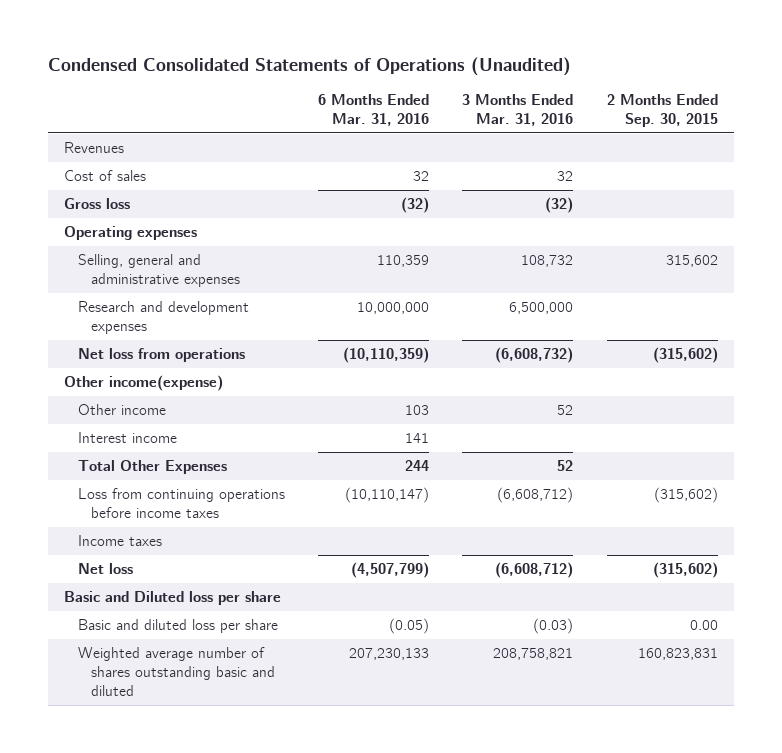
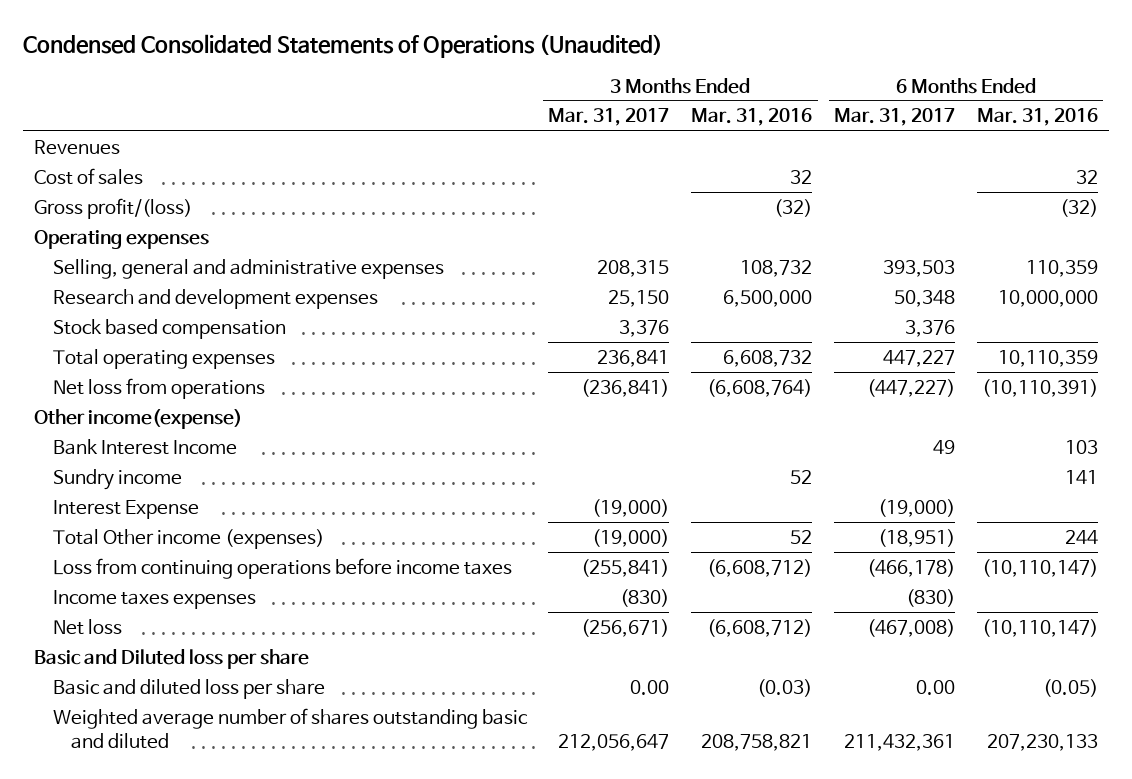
- | 6 Months Ended Mar. 31, 2016 | 3 Months Ended Mar. 31, 2016 | 2 Months Ended Sep. 30, 2015
+ | 3 Months Ended Mar. 31, 2017 | 3 Months Ended Mar. 31, 2016 | 6 Months Ended Mar. 31, 2017 | 6 Months Ended Mar. 31, 2016
- Gross loss | (32) | (32) |
+ Gross profit/(loss) | | (32) | | (32)
- Net loss from operations | (10,110,359) | (6,608,732) | (315,602)
+ Stock based compensation | 3,376 | | 3,376 |
+ Total operating expenses | 236,841 | 6,608,732 | 447,227 | 10,110,359
+ Net loss from operations | (236,841) | (6,608,764) | (447,227) | (10,110,391)
- Other income | 103 | 52 |
- Interest income | 141 | |
- Total Other Expenses | 244 | 52 |
+ Bank Interest Income | | | 49 | 103
+ Sundry income | | 52 | | 141
+ Interest Expense | (19,000) | | (19,000) |
+ Total Other income (expenses) | (19,000) | 52 | (18,951) | 244
- Income taxes
- Net loss | (4,507,799) | (6,608,712) | (315,602)
+ Income taxes expenses | (830) | | (830) |
+ Net loss | (256,671) | (6,608,712) | (467,008) | (10,110,147)

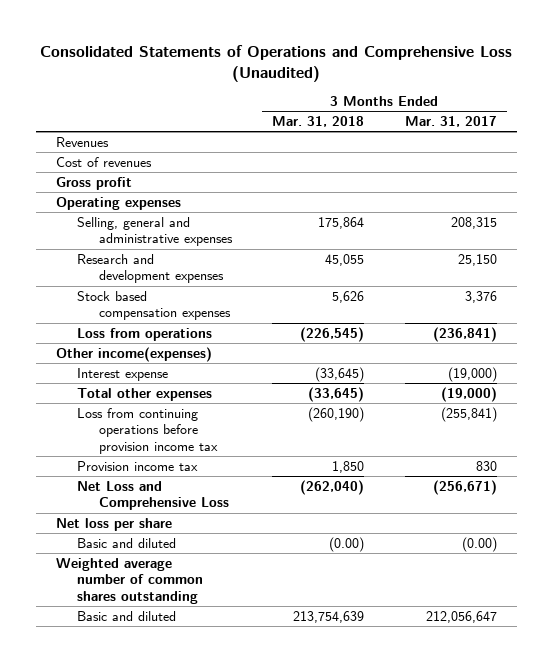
- Condensed Consolidated Statements of Operations (Unaudited)
+ Consolidated Statements of Operations and Comprehensive Loss (Unaudited)
- | 3 Months Ended Mar. 31, 2017 | 3 Months Ended Mar. 31, 2016 | 6 Months Ended Mar. 31, 2017 | 6 Months Ended Mar. 31, 2016
+ | 3 Months Ended Mar. 31, 2018 | 3 Months Ended Mar. 31, 2017
- Cost of sales | | 32 | | 32
- Gross profit/(loss) | | (32) | | (32)
+ Cost of revenues
+ Gross profit
- Stock based compensation | 3,376 | | 3,376 |
- Total operating expenses | 236,841 | 6,608,732 | 447,227 | 10,110,359
- Net loss from operations | (236,841) | (6,608,764) | (447,227) | (10,110,391)
- Other income(expense)
- Bank Interest Income | | | 49 | 103
- Sundry income | | 52 | | 141
- Interest Expense | (19,000) | | (19,000) |
- Total Other income (expenses) | (19,000) | 52 | (18,951) | 244
- Loss from continuing operations before income taxes | (255,841) | (6,608,712) | (466,178) | (10,110,147)
- Income taxes expenses | (830) | | (830) |
- Net loss | (256,671) | (6,608,712) | (467,008) | (10,110,147)
- Basic and Diluted loss per share
- Basic and diluted loss per share | 0.00 | (0.03) | 0.00 | (0.05)
- Weighted average number of shares outstanding basic and diluted | 212,056,647 | 208,758,821 | 211,432,361 | 207,230,133
+ Stock based compensation expenses | 5,626 | 3,376
+ Loss from operations | (226,545) | (236,841)
+ Other income(expenses)
+ Interest expense | (33,645) | (19,000)
+ Total other expenses | (33,645) | (19,000)
+ Loss from continuing operations before provision income tax | (260,190) | (255,841)
+ Provision income tax | 1,850 | 830
+ Net Loss and Comprehensive Loss | (262,040) | (256,671)
+ Net loss per share
+ Basic and diluted | (0.00) | (0.00)
+ Weighted average number of common shares outstanding
+ Basic and diluted | 213,754,639 | 212,056,647

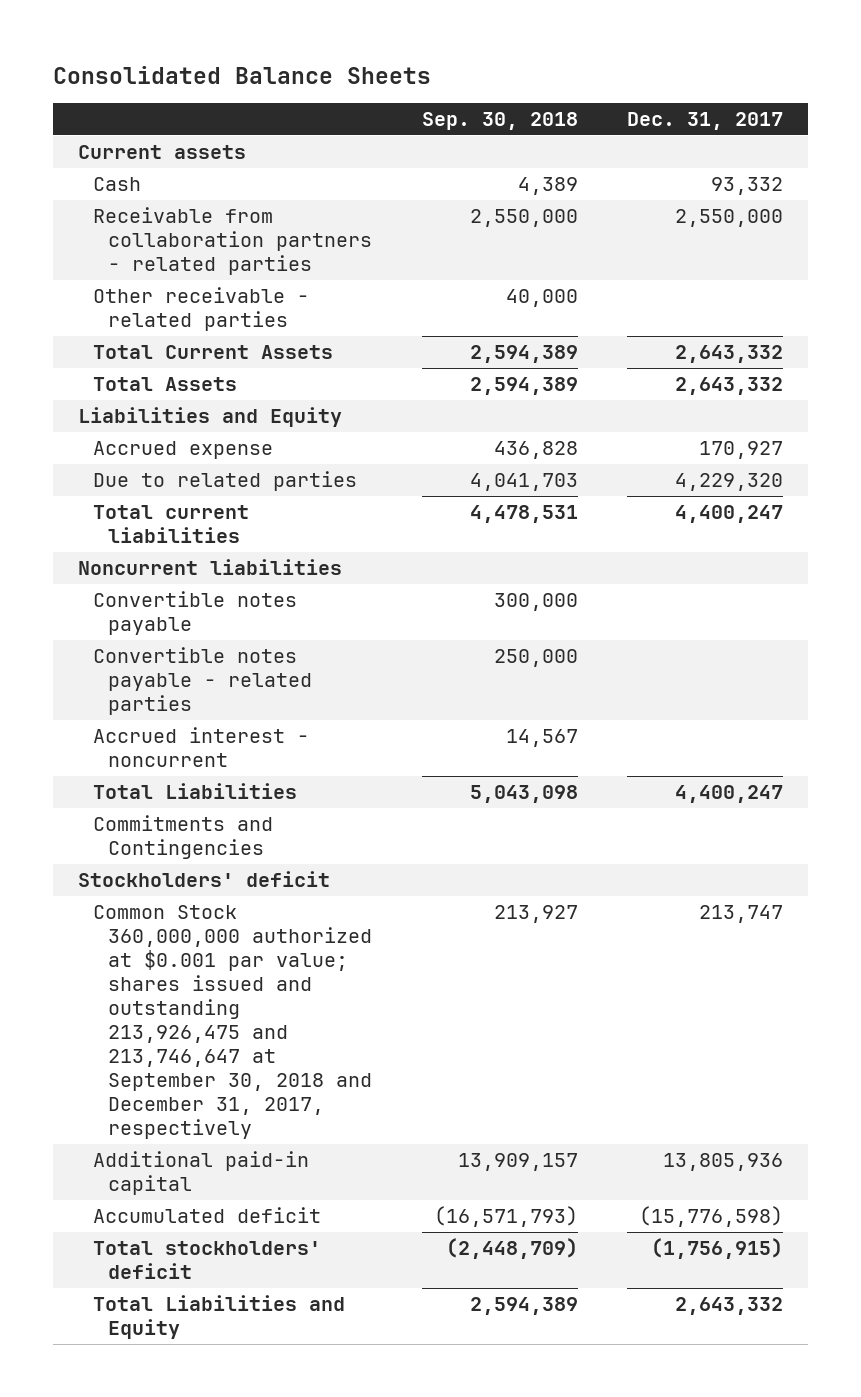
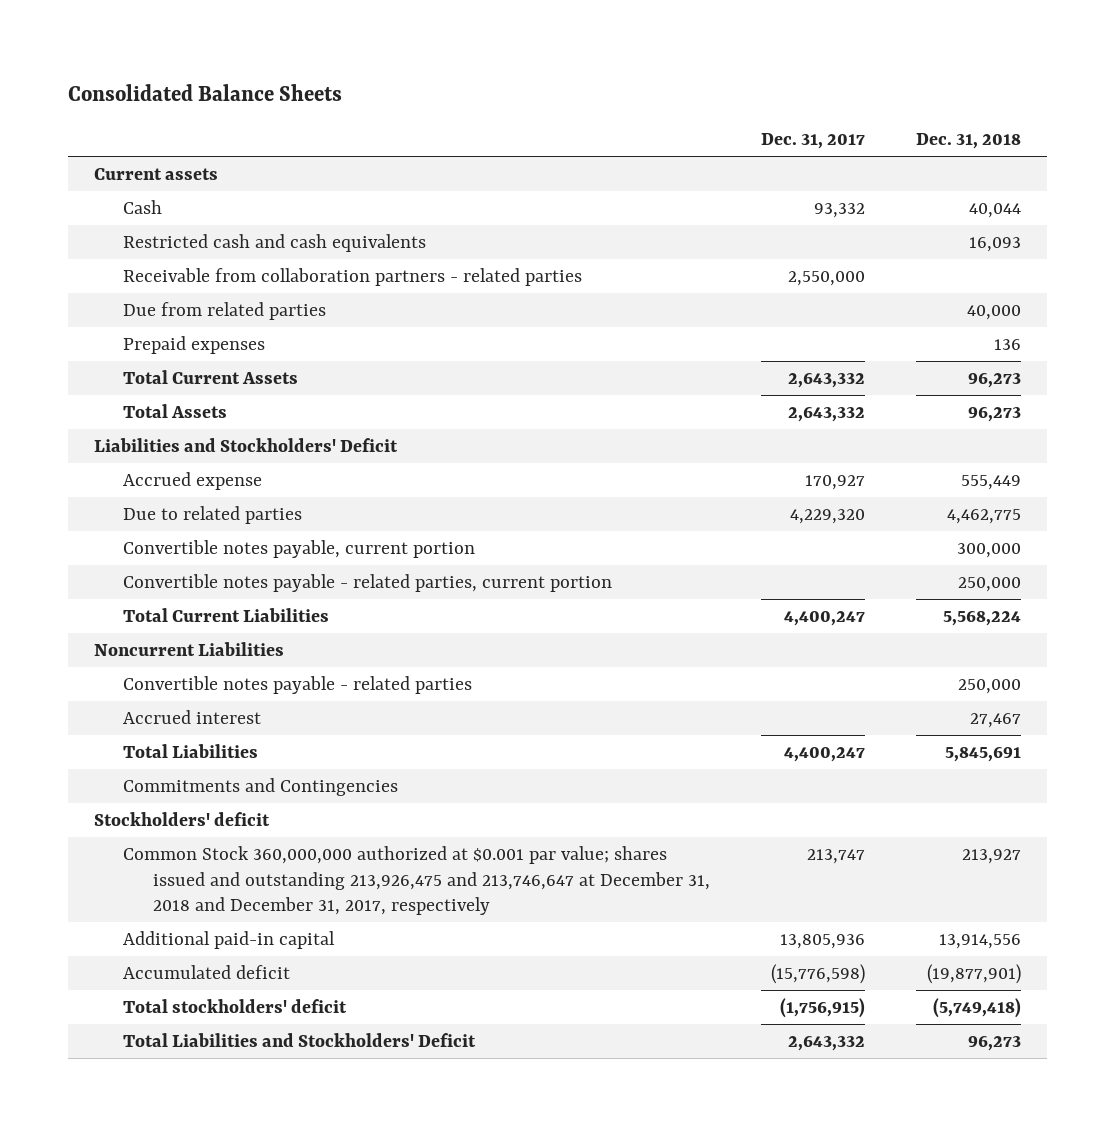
- | Sep. 30, 2018 | Dec. 31, 2017
+ | Dec. 31, 2017 | Dec. 31, 2018
+ Restricted cash and cash equivalents | | 16,093
- Other receivable - related parties | 40,000 |
+ Due from related parties | | 40,000
+ Prepaid expenses | | 136
- Liabilities and Equity
+ Liabilities and Stockholders' Deficit
- Total current liabilities | 4,478,531 | 4,400,247
- Noncurrent liabilities
- Convertible notes payable | 300,000 |
+ Convertible notes payable, current portion | | 300,000
+ Convertible notes payable - related parties, current portion | | 250,000
+ Total Current Liabilities | 4,400,247 | 5,568,224
+ Noncurrent Liabilities
- Accrued interest - noncurrent | 14,567 |
+ Accrued interest | | 27,467
- Common Stock 360,000,000 authorized at $0.001 par value; shares issued and outstanding 213,926,475 and 213,746,647 at September 30, 2018 and December 31, 2017, respectively | 213,927 | 213,747
+ Common Stock 360,000,000 authorized at $0.001 par value; shares issued and outstanding 213,926,475 and 213,746,647 at December 31, 2018 and December 31, 2017, respectively | 213,747 | 213,927
- Total Liabilities and Equity | 2,594,389 | 2,643,332
+ Total Liabilities and Stockholders' Deficit | 2,643,332 | 96,273

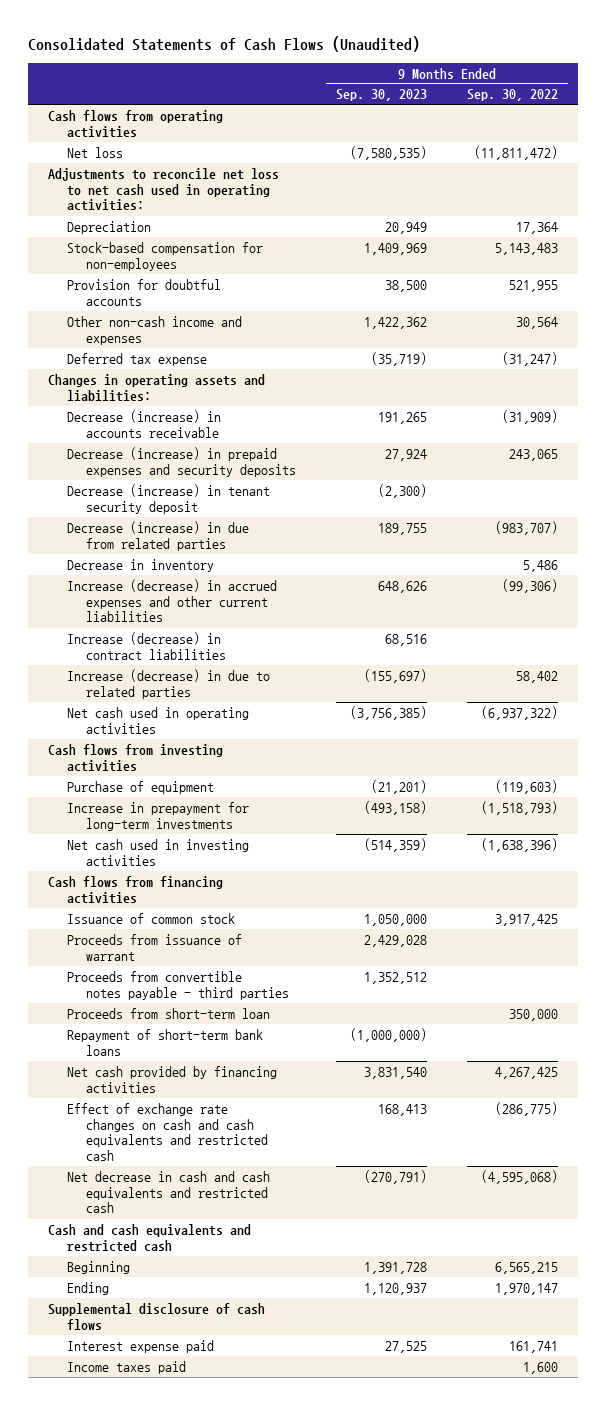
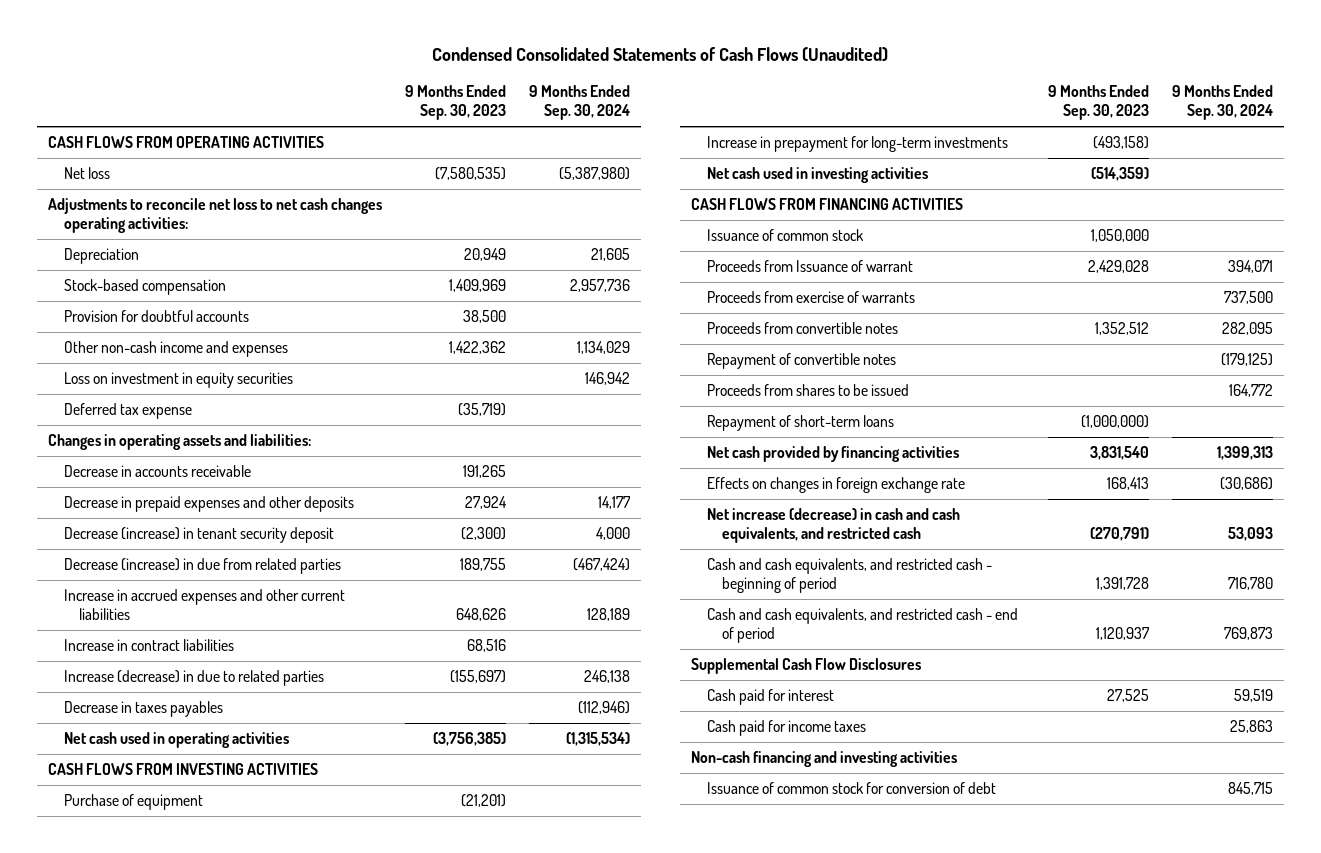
- Consolidated Statements of Cash Flows (Unaudited)
+ Condensed Consolidated Statements of Cash Flows (Unaudited)
- | 9 Months Ended Sep. 30, 2023 | 9 Months Ended Sep. 30, 2022
+ | 9 Months Ended Sep. 30, 2023 | 9 Months Ended Sep. 30, 2024
- Cash flows from operating activities
+ CASH FLOWS FROM OPERATING ACTIVITIES
- Adjustments to reconcile net loss to net cash used in operating activities:
+ Adjustments to reconcile net loss to net cash changes operating activities:
- Stock-based compensation for non-employees | 1,409,969 | 5,143,483
+ Stock-based compensation | 1,409,969 | 2,957,736
+ Loss on investment in equity securities | | 146,942
- Decrease (increase) in accounts receivable | 191,265 | (31,909)
- Decrease (increase) in prepaid expenses and security deposits | 27,924 | 243,065
+ Decrease in accounts receivable | 191,265 |
+ Decrease in prepaid expenses and other deposits | 27,924 | 14,177
- Decrease in inventory | | 5,486
- Increase (decrease) in accrued expenses and other current liabilities | 648,626 | (99,306)
- Increase (decrease) in contract liabilities | 68,516 |
+ Increase in accrued expenses and other current liabilities | 648,626 | 128,189
+ Increase in contract liabilities | 68,516 |
+ Decrease in taxes payables | | (112,946)
- Cash flows from investing activities
+ CASH FLOWS FROM INVESTING ACTIVITIES
- Cash flows from financing activities
+ CASH FLOWS FROM FINANCING ACTIVITIES
- Proceeds from issuance of warrant | 2,429,028 |
- Proceeds from convertible notes payable - third parties | 1,352,512 |
- Proceeds from short-term loan | | 350,000
- Repayment of short-term bank loans | (1,000,000) |
+ Proceeds from Issuance of warrant | 2,429,028 | 394,071
+ Proceeds from exercise of warrants | | 737,500
+ Proceeds from convertible notes | 1,352,512 | 282,095
+ Repayment of convertible notes | | (179,125)
+ Proceeds from shares to be issued | | 164,772
+ Repayment of short-term loans | (1,000,000) |
- Effect of exchange rate changes on cash and cash equivalents and restricted cash | 168,413 | (286,775)
- Net decrease in cash and cash equivalents and restricted cash | (270,791) | (4,595,068)
- Cash and cash equivalents and restricted cash
- Beginning | 1,391,728 | 6,565,215
- Ending | 1,120,937 | 1,970,147
- Supplemental disclosure of cash flows
- Interest expense paid | 27,525 | 161,741
- Income taxes paid | | 1,600
+ Effects on changes in foreign exchange rate | 168,413 | (30,686)
+ Net increase (decrease) in cash and cash equivalents, and restricted cash | (270,791) | 53,093
+ Cash and cash equivalents, and restricted cash - beginning of period | 1,391,728 | 716,780
+ Cash and cash equivalents, and restricted cash - end of period | 1,120,937 | 769,873
+ Supplemental Cash Flow Disclosures
+ Cash paid for interest | 27,525 | 59,519
+ Cash paid for income taxes | | 25,863
+ Non-cash financing and investing activities
+ Issuance of common stock for conversion of debt | | 845,715

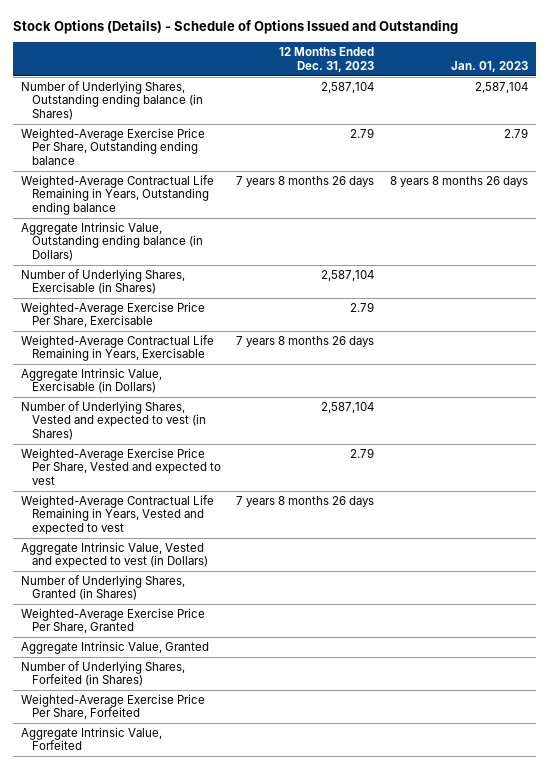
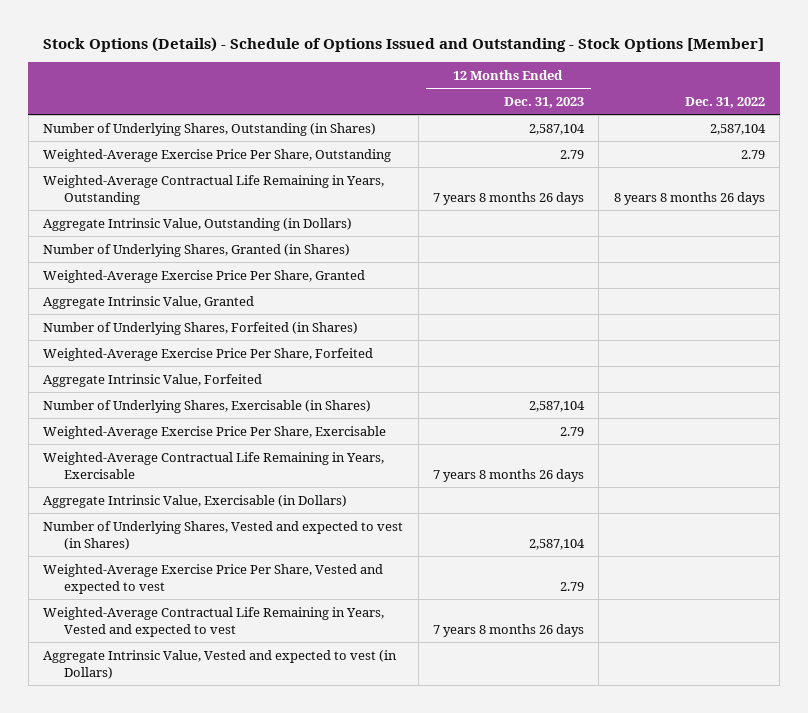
- Stock Options (Details) - Schedule of Options Issued and Outstanding
+ Stock Options (Details) - Schedule of Options Issued and Outstanding - Stock Options [Member]
- | 12 Months Ended Dec. 31, 2023 | Jan. 01, 2023
+ | 12 Months Ended Dec. 31, 2023 | Dec. 31, 2022
- Number of Underlying Shares, Outstanding ending balance (in Shares) | 2,587,104 | 2,587,104
- Weighted-Average Exercise Price Per Share, Outstanding ending balance | 2.79 | 2.79
- Weighted-Average Contractual Life Remaining in Years, Outstanding ending balance | 7 years 8 months 26 days | 8 years 8 months 26 days
- Aggregate Intrinsic Value, Outstanding ending balance (in Dollars)
+ Number of Underlying Shares, Outstanding (in Shares) | 2,587,104 | 2,587,104
+ Weighted-Average Exercise Price Per Share, Outstanding | 2.79 | 2.79
+ Weighted-Average Contractual Life Remaining in Years, Outstanding | 7 years 8 months 26 days | 8 years 8 months 26 days
+ Aggregate Intrinsic Value, Outstanding (in Dollars)
moved up: Number of Underlying Shares, Granted (in Shares)
moved up: Weighted-Average Exercise Price Per Share, Granted
moved up: Aggregate Intrinsic Value, Granted
moved up: Number of Underlying Shares, Forfeited (in Shares)
moved up: Weighted-Average Exercise Price Per Share, Forfeited
moved up: Aggregate Intrinsic Value, Forfeited

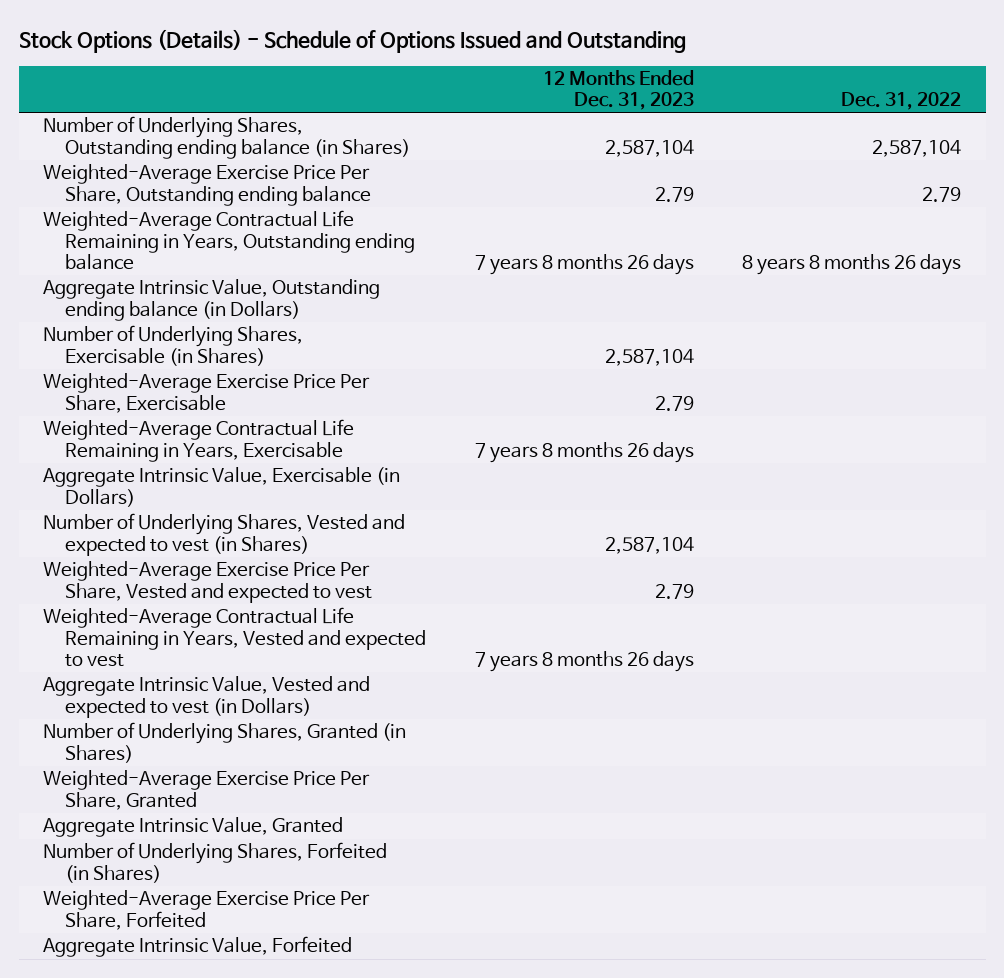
- Stock Options (Details) - Schedule of Options Issued and Outstanding - Stock Options [Member]
+ Stock Options (Details) - Schedule of Options Issued and Outstanding
- Number of Underlying Shares, Outstanding (in Shares) | 2,587,104 | 2,587,104
- Weighted-Average Exercise Price Per Share, Outstanding | 2.79 | 2.79
- Weighted-Average Contractual Life Remaining in Years, Outstanding | 7 years 8 months 26 days | 8 years 8 months 26 days
- Aggregate Intrinsic Value, Outstanding (in Dollars)
+ Number of Underlying Shares, Outstanding ending balance (in Shares) | 2,587,104 | 2,587,104
+ Weighted-Average Exercise Price Per Share, Outstanding ending balance | 2.79 | 2.79
+ Weighted-Average Contractual Life Remaining in Years, Outstanding ending balance | 7 years 8 months 26 days | 8 years 8 months 26 days
+ Aggregate Intrinsic Value, Outstanding ending balance (in Dollars)
moved down: Number of Underlying Shares, Granted (in Shares)
moved down: Weighted-Average Exercise Price Per Share, Granted
moved down: Aggregate Intrinsic Value, Granted
moved down: Number of Underlying Shares, Forfeited (in Shares)
moved down: Weighted-Average Exercise Price Per Share, Forfeited
moved down: Aggregate Intrinsic Value, Forfeited

